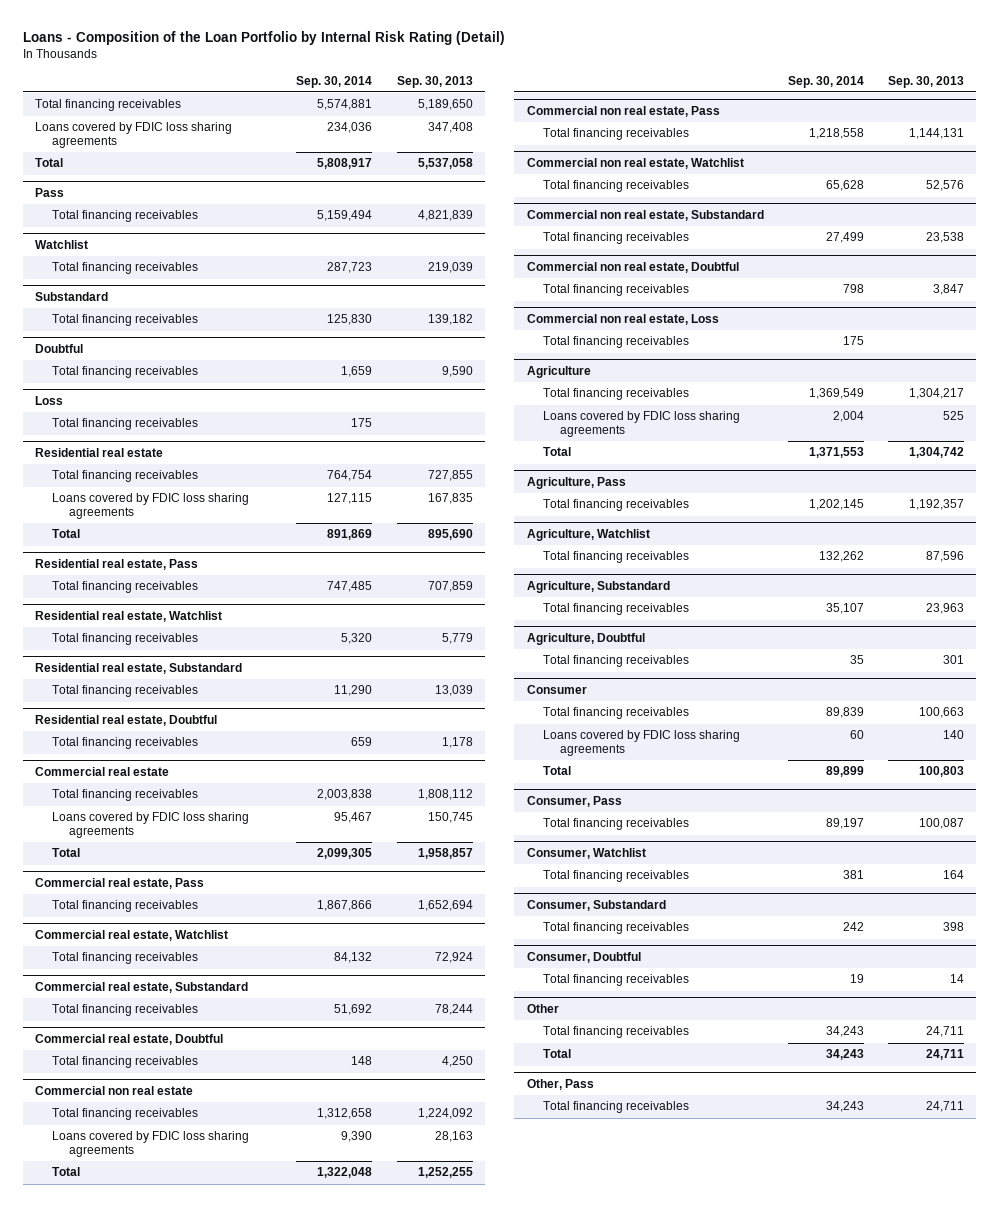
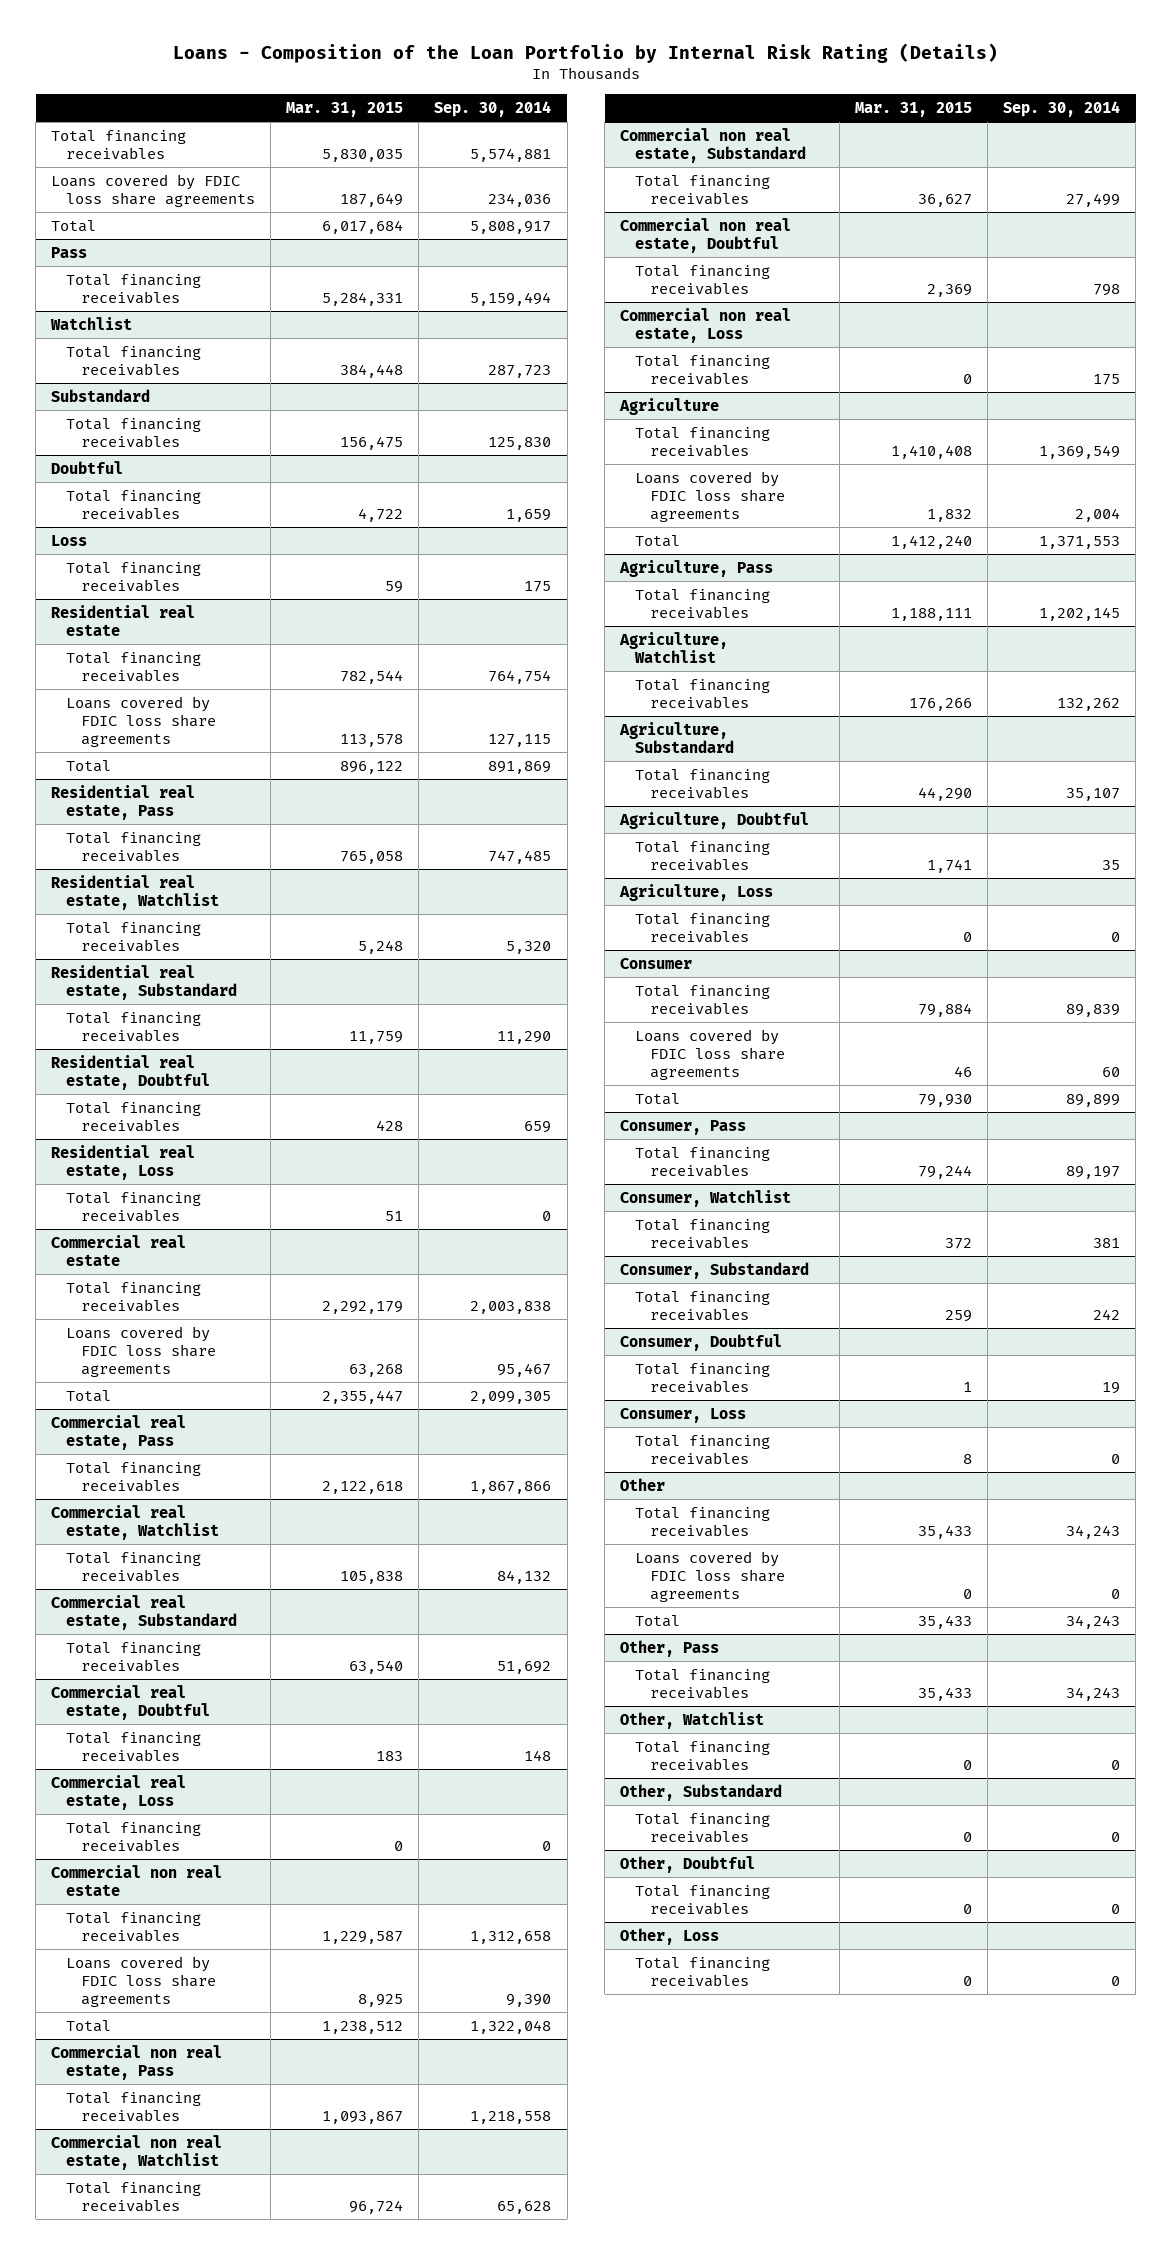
- Loans - Composition of the Loan Portfolio by Internal Risk Rating (Detail)
+ Loans - Composition of the Loan Portfolio by Internal Risk Rating (Details)
- | Sep. 30, 2014 | Sep. 30, 2013
+ | Mar. 31, 2015 | Sep. 30, 2014
- Loans covered by FDIC loss sharing agreements | 234,036 | 347,408
+ Loans covered by FDIC loss share agreements | 187,649 | 234,036
@ Residential real estate
- Loans covered by FDIC loss sharing agreements | 127,115 | 167,835
+ Loans covered by FDIC loss share agreements | 113,578 | 127,115
+ Residential real estate, Loss
+ Total financing receivables | 51 | 0
@ Commercial real estate
- Loans covered by FDIC loss sharing agreements | 95,467 | 150,745
+ Loans covered by FDIC loss share agreements | 63,268 | 95,467
+ Commercial real estate, Loss
+ Total financing receivables | 0 | 0
@ Commercial non real estate
- Loans covered by FDIC loss sharing agreements | 9,390 | 28,163
+ Loans covered by FDIC loss share agreements | 8,925 | 9,390
@ Agriculture
- Loans covered by FDIC loss sharing agreements | 2,004 | 525
+ Loans covered by FDIC loss share agreements | 1,832 | 2,004
+ Agriculture, Loss
+ Total financing receivables | 0 | 0
@ Consumer
- Loans covered by FDIC loss sharing agreements | 60 | 140
+ Loans covered by FDIC loss share agreements | 46 | 60
+ Consumer, Loss
+ Total financing receivables | 8 | 0
@ Other
+ Loans covered by FDIC loss share agreements | 0 | 0
+ Other, Watchlist
+ Total financing receivables | 0 | 0
+ Other, Substandard
+ Total financing receivables | 0 | 0
+ Other, Doubtful
+ Total financing receivables | 0 | 0
+ Other, Loss
+ Total financing receivables | 0 | 0

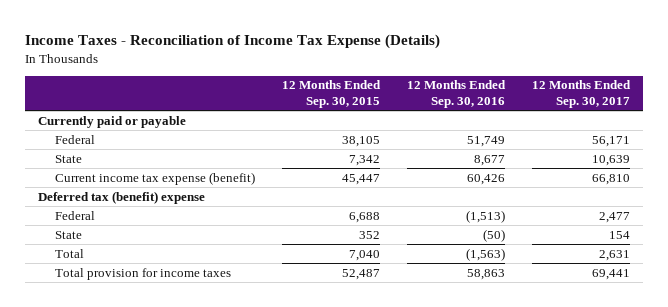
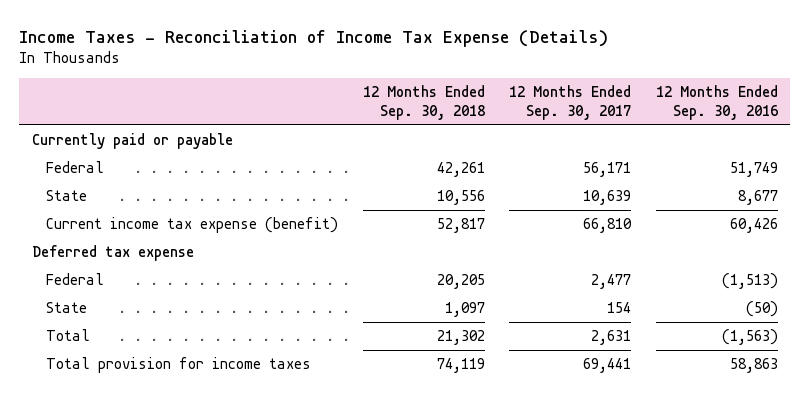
- | 12 Months Ended Sep. 30, 2015 | 12 Months Ended Sep. 30, 2016 | 12 Months Ended Sep. 30, 2017
+ | 12 Months Ended Sep. 30, 2018 | 12 Months Ended Sep. 30, 2017 | 12 Months Ended Sep. 30, 2016
- Deferred tax (benefit) expense
+ Deferred tax expense

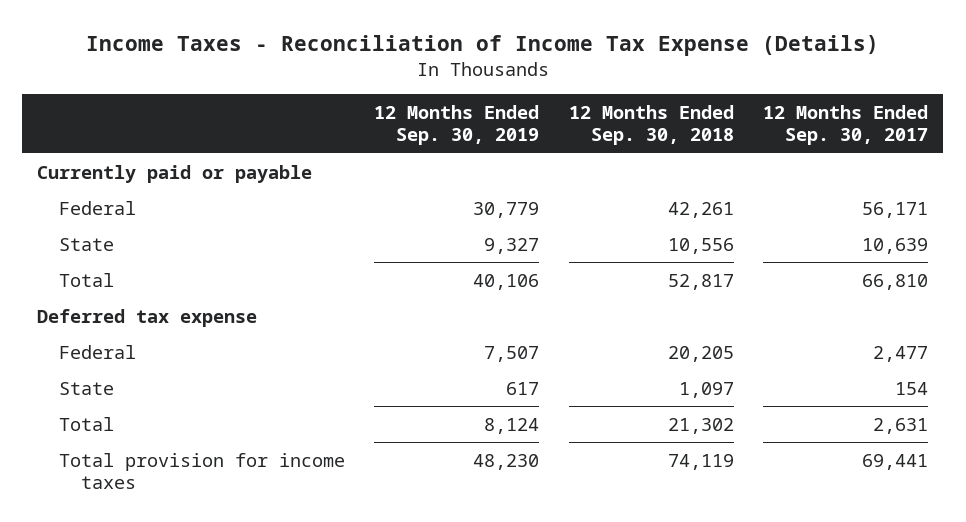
- | 12 Months Ended Sep. 30, 2018 | 12 Months Ended Sep. 30, 2017 | 12 Months Ended Sep. 30, 2016
+ | 12 Months Ended Sep. 30, 2019 | 12 Months Ended Sep. 30, 2018 | 12 Months Ended Sep. 30, 2017
- Current income tax expense (benefit) | 52,817 | 66,810 | 60,426
+ Total | 40,106 | 52,817 | 66,810

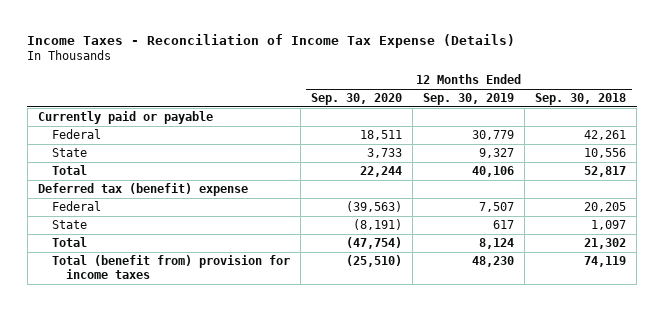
- | 12 Months Ended Sep. 30, 2019 | 12 Months Ended Sep. 30, 2018 | 12 Months Ended Sep. 30, 2017
+ | 12 Months Ended Sep. 30, 2020 | 12 Months Ended Sep. 30, 2019 | 12 Months Ended Sep. 30, 2018
- Deferred tax expense
+ Deferred tax (benefit) expense
- Total provision for income taxes | 48,230 | 74,119 | 69,441
+ Total (benefit from) provision for income taxes | (25,510) | 48,230 | 74,119

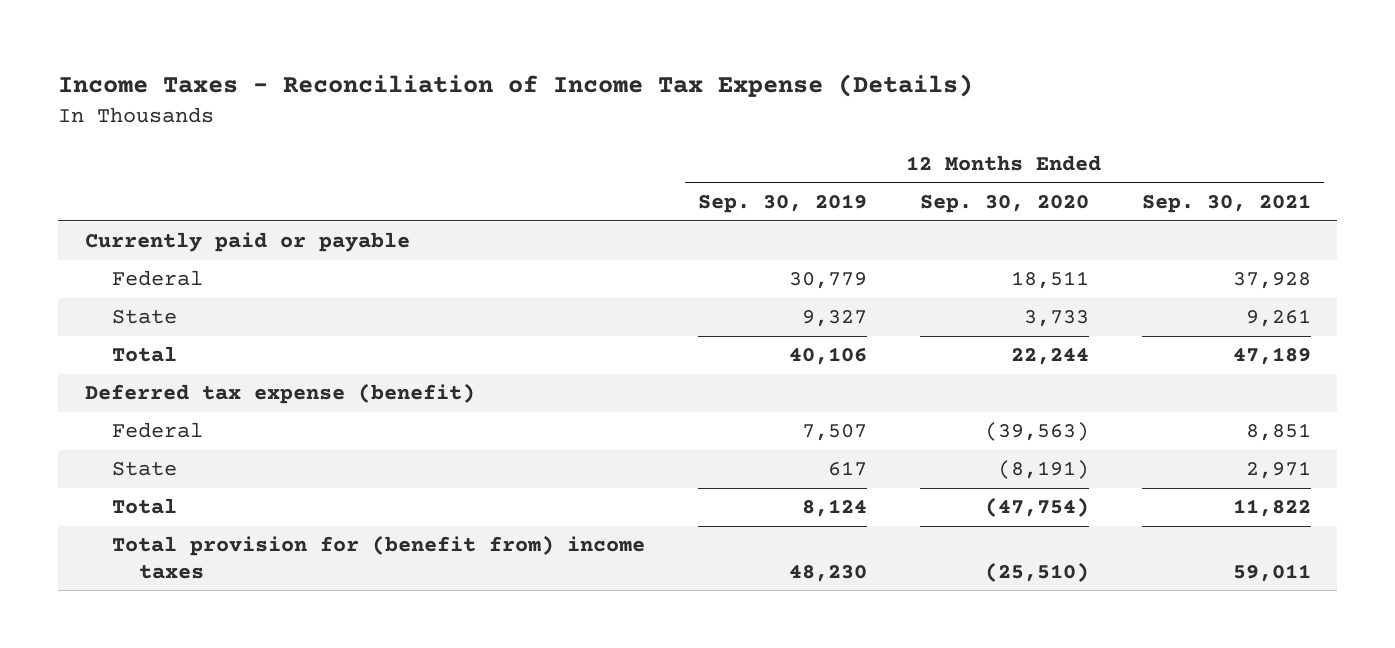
- | 12 Months Ended Sep. 30, 2020 | 12 Months Ended Sep. 30, 2019 | 12 Months Ended Sep. 30, 2018
+ | 12 Months Ended Sep. 30, 2019 | 12 Months Ended Sep. 30, 2020 | 12 Months Ended Sep. 30, 2021
- Deferred tax (benefit) expense
+ Deferred tax expense (benefit)
- Total (benefit from) provision for income taxes | (25,510) | 48,230 | 74,119
+ Total provision for (benefit from) income taxes | 48,230 | (25,510) | 59,011

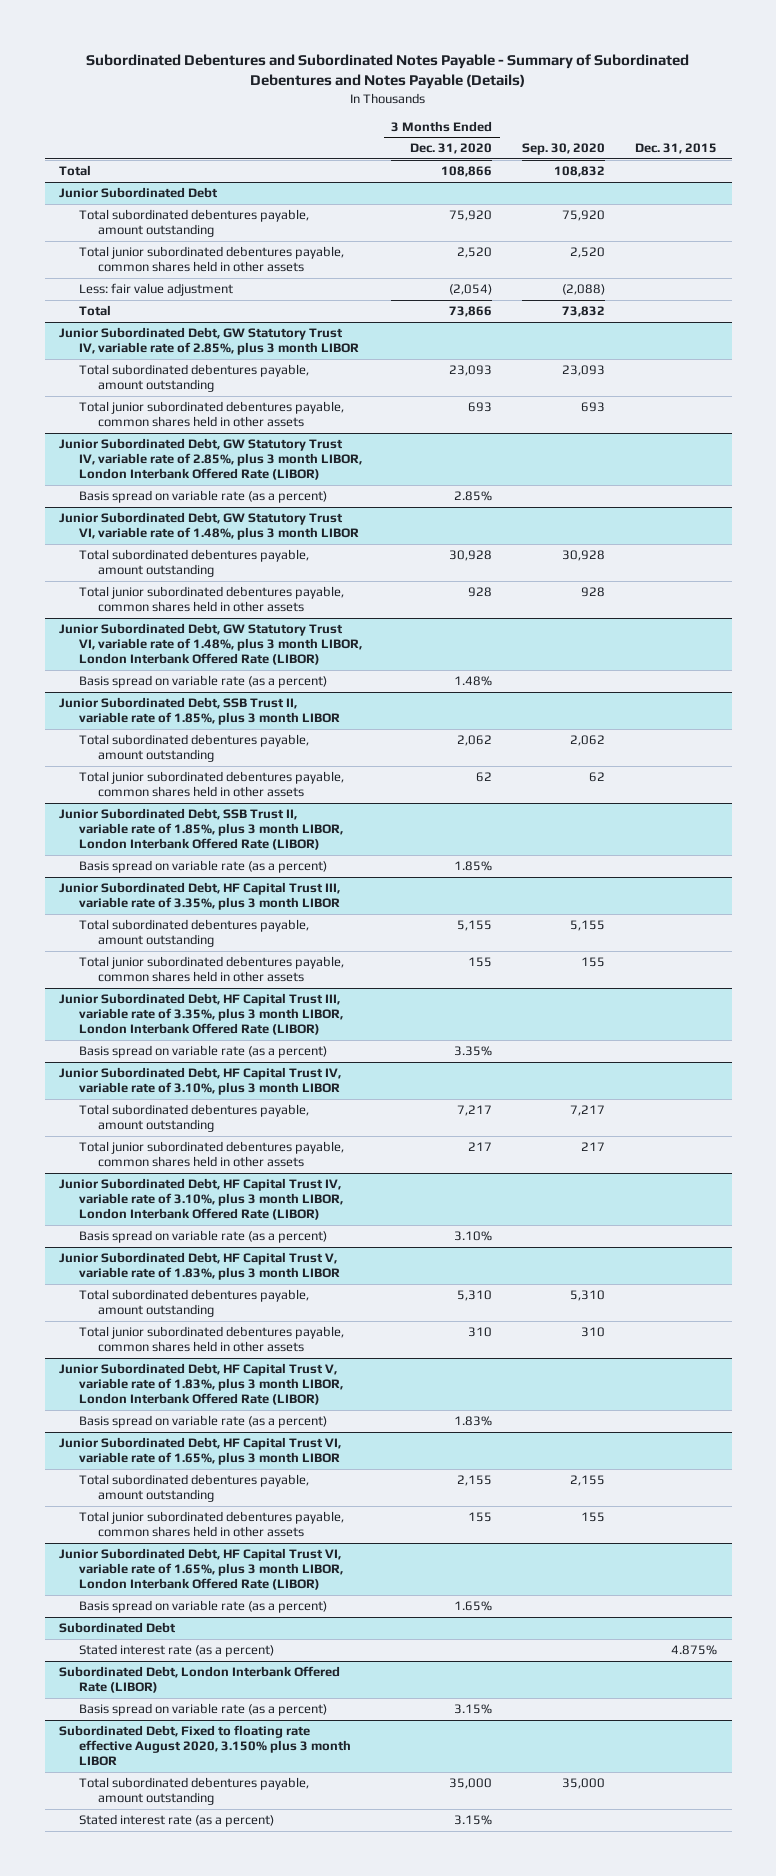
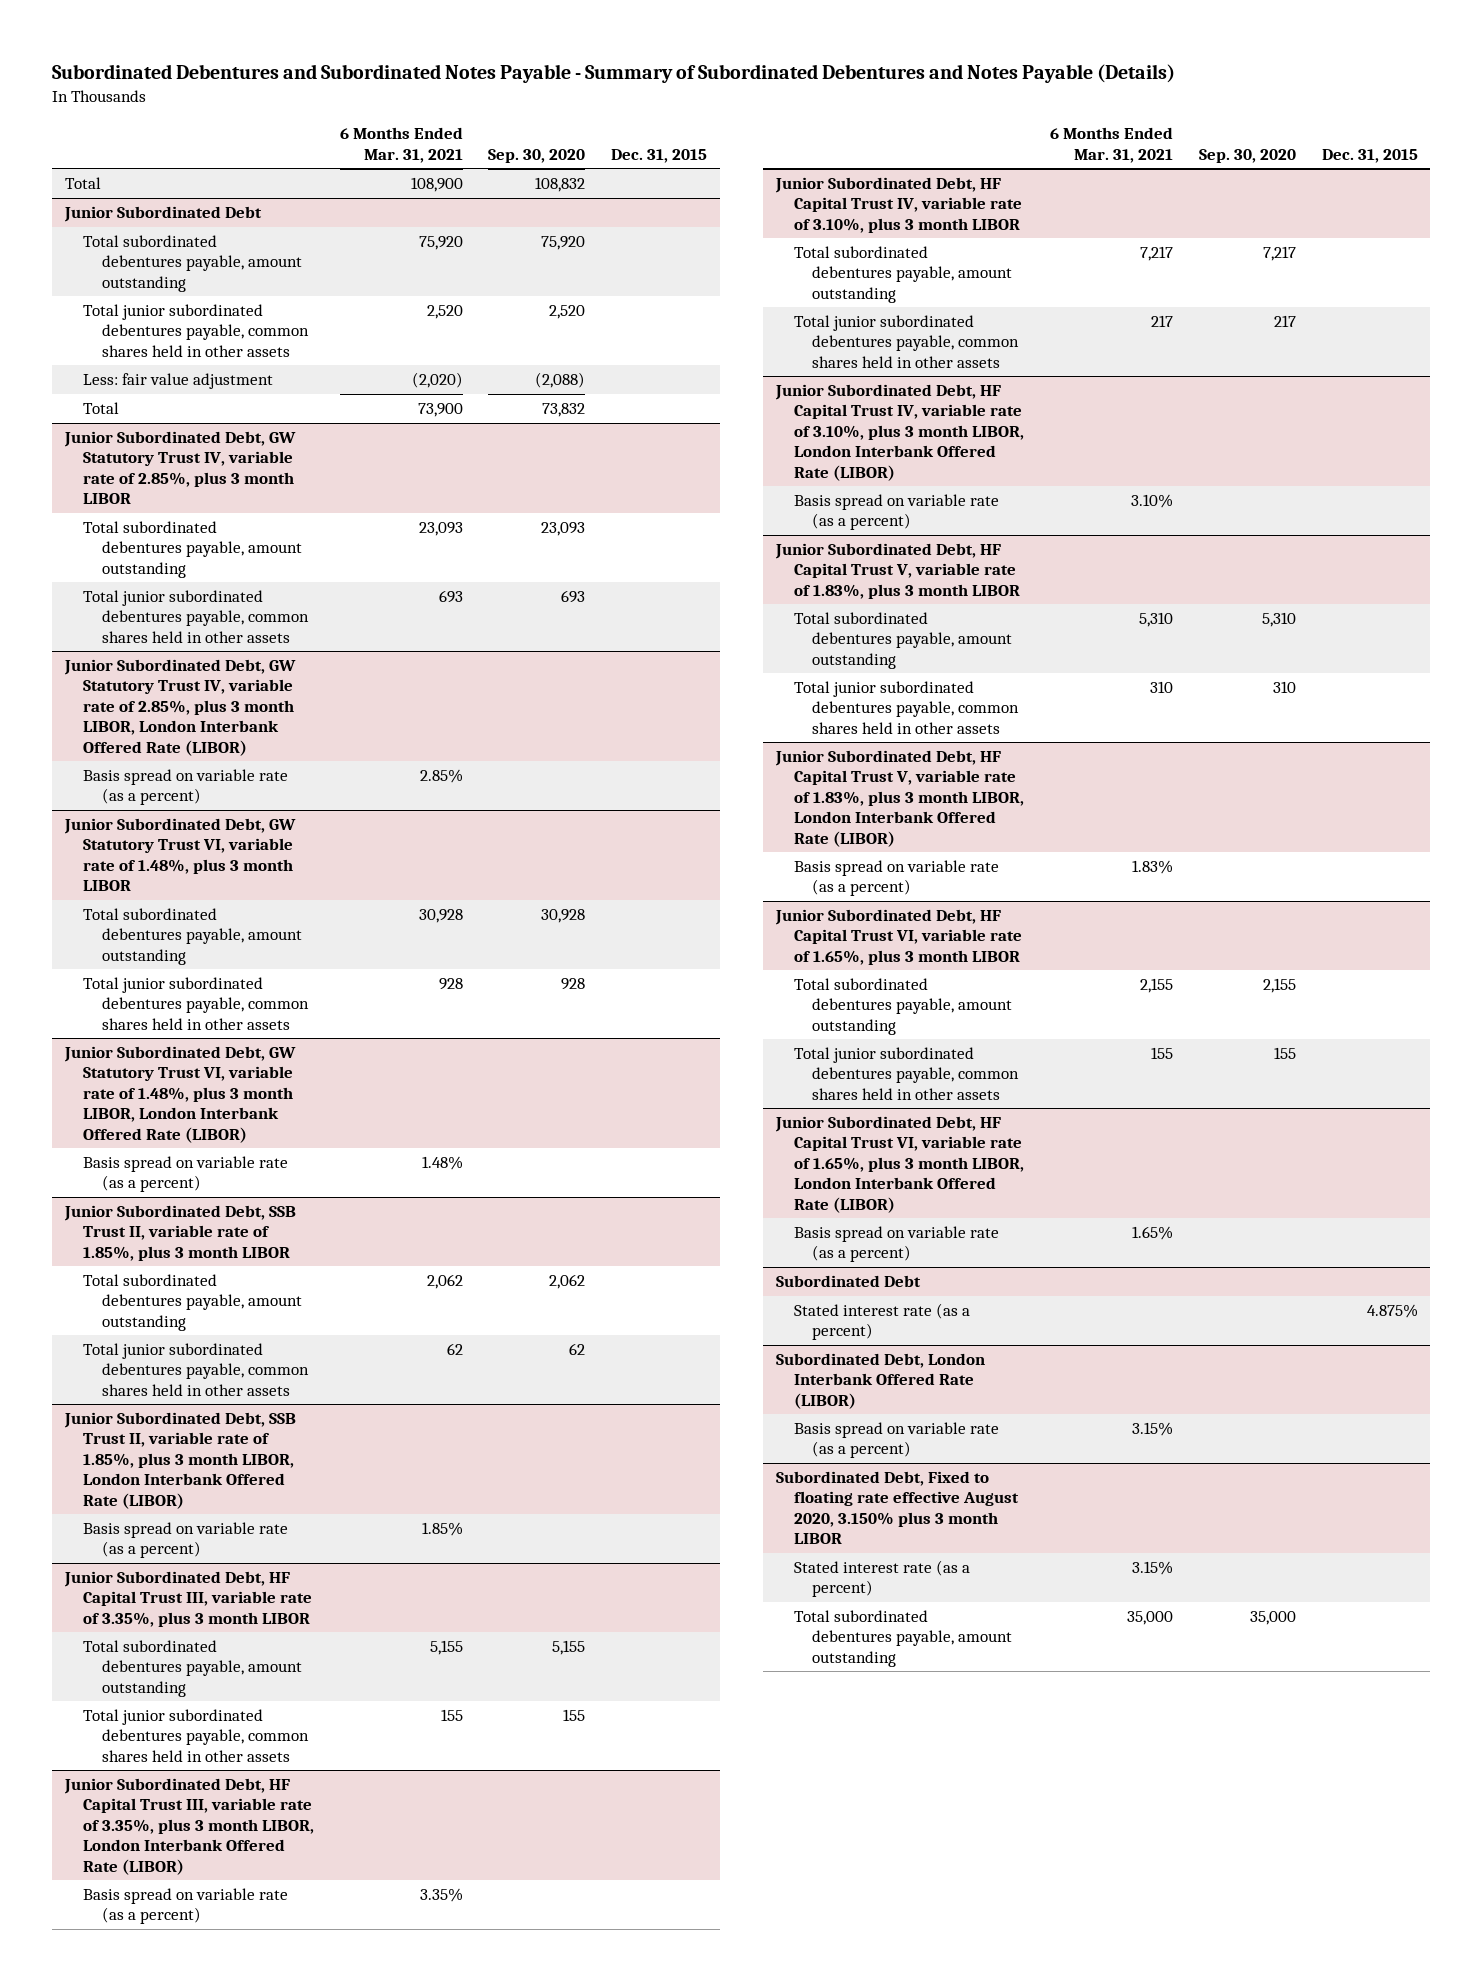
- | 3 Months Ended Dec. 31, 2020 | Sep. 30, 2020 | Dec. 31, 2015
+ | 6 Months Ended Mar. 31, 2021 | Sep. 30, 2020 | Dec. 31, 2015
@ Subordinated Debt, Fixed to floating rate effective August 2020, 3.150% plus 3 month LIBOR
moved down: Total subordinated debentures payable, amount outstanding | 35,000 | 35,000 |

